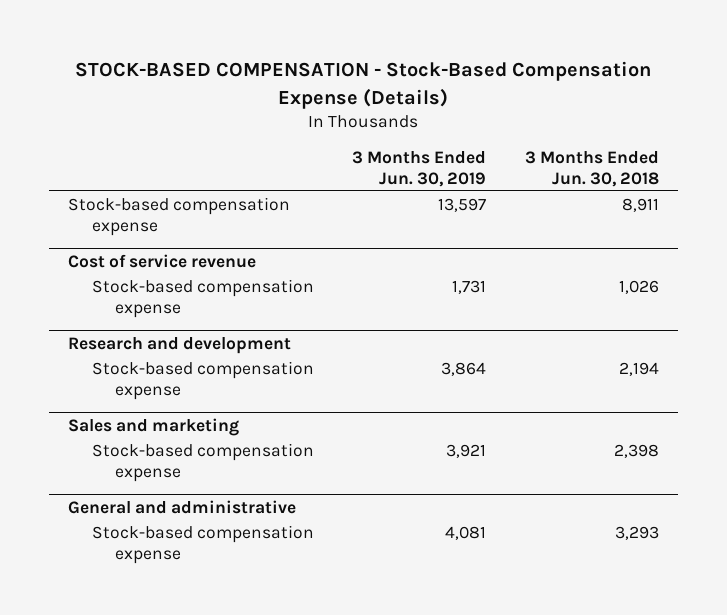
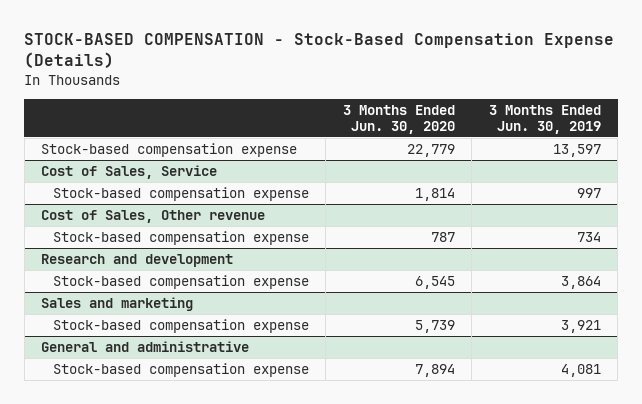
- | 3 Months Ended Jun. 30, 2019 | 3 Months Ended Jun. 30, 2018
+ | 3 Months Ended Jun. 30, 2020 | 3 Months Ended Jun. 30, 2019
- Cost of service revenue
- Stock-based compensation expense | 1,731 | 1,026
+ Cost of Sales, Service
+ Stock-based compensation expense | 1,814 | 997
+ Cost of Sales, Other revenue
+ Stock-based compensation expense | 787 | 734

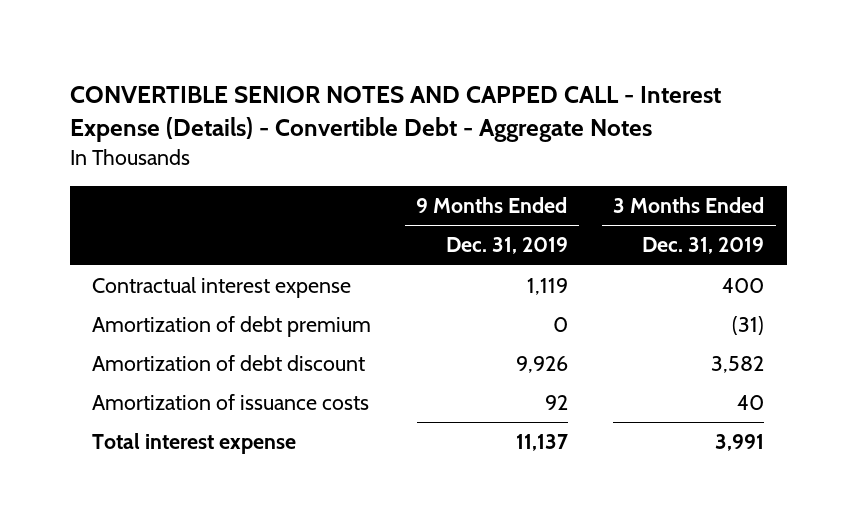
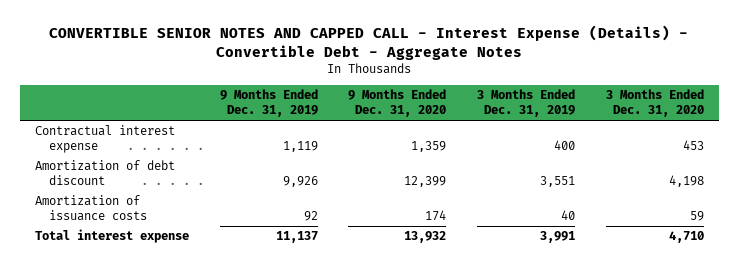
- | 9 Months Ended Dec. 31, 2019 | 3 Months Ended Dec. 31, 2019
+ | 9 Months Ended Dec. 31, 2019 | 9 Months Ended Dec. 31, 2020 | 3 Months Ended Dec. 31, 2019 | 3 Months Ended Dec. 31, 2020
- Amortization of debt premium | 0 | (31)
- Amortization of debt discount | 9,926 | 3,582
+ Amortization of debt discount | 9,926 | 12,399 | 3,551 | 4,198

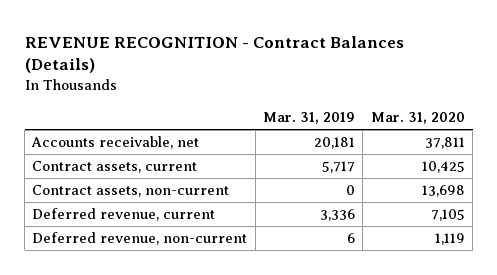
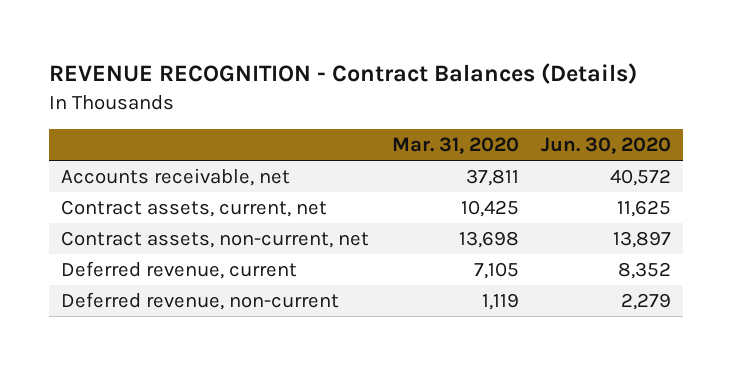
- | Mar. 31, 2019 | Mar. 31, 2020
+ | Mar. 31, 2020 | Jun. 30, 2020
- Contract assets, current | 5,717 | 10,425
- Contract assets, non-current | 0 | 13,698
+ Contract assets, current, net | 10,425 | 11,625
+ Contract assets, non-current, net | 13,698 | 13,897

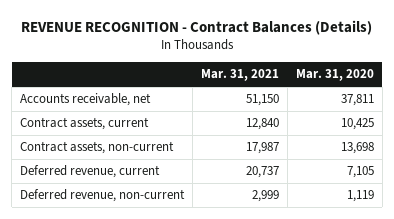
- | Mar. 31, 2020 | Jun. 30, 2020
+ | Mar. 31, 2021 | Mar. 31, 2020
- Contract assets, current, net | 10,425 | 11,625
- Contract assets, non-current, net | 13,698 | 13,897
+ Contract assets, current | 12,840 | 10,425
+ Contract assets, non-current | 17,987 | 13,698

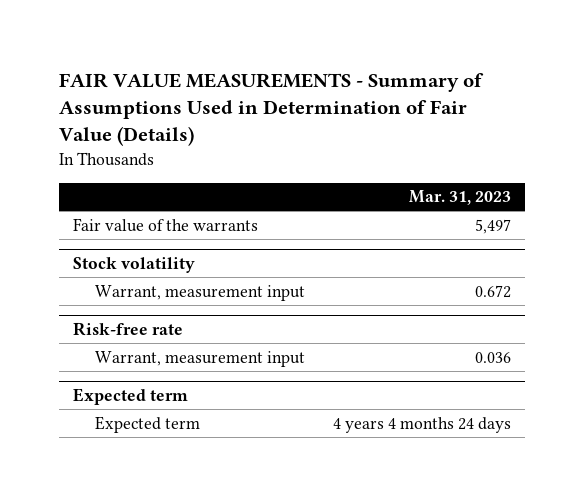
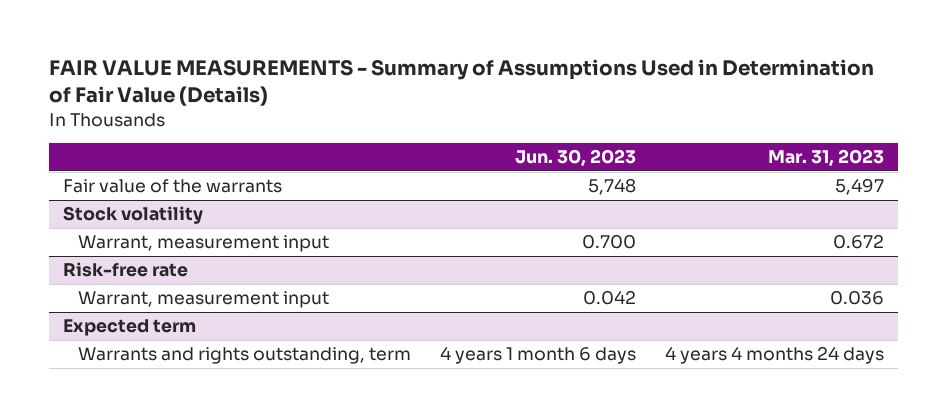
- | Mar. 31, 2023
+ | Jun. 30, 2023 | Mar. 31, 2023
@ Expected term
- Expected term | 4 years 4 months 24 days
+ Warrants and rights outstanding, term | 4 years 1 month 6 days | 4 years 4 months 24 days

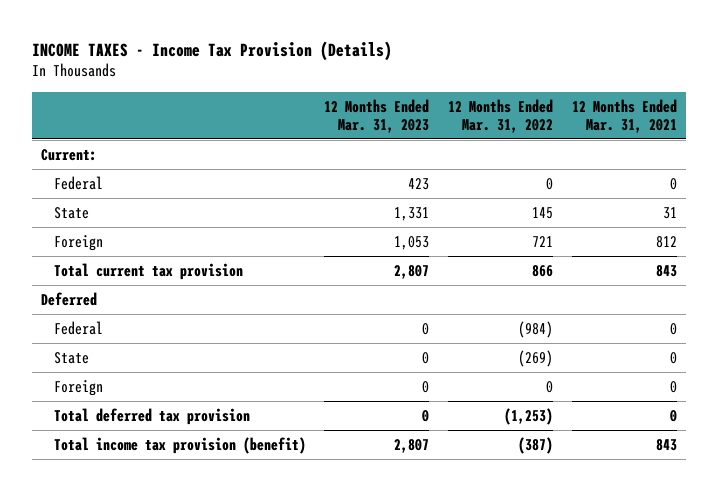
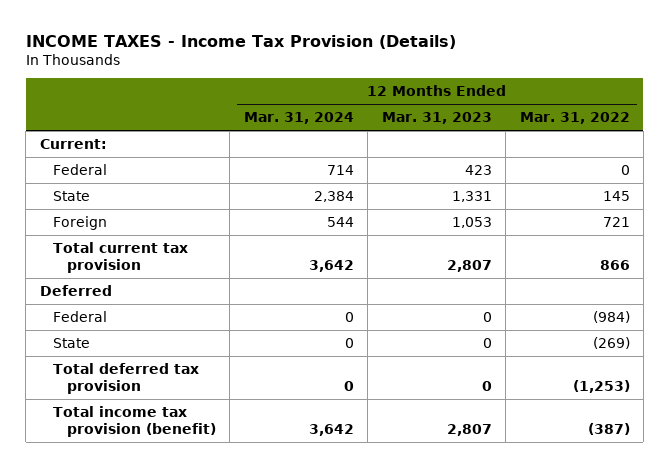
- | 12 Months Ended Mar. 31, 2023 | 12 Months Ended Mar. 31, 2022 | 12 Months Ended Mar. 31, 2021
+ | 12 Months Ended Mar. 31, 2024 | 12 Months Ended Mar. 31, 2023 | 12 Months Ended Mar. 31, 2022
- Foreign | 0 | 0 | 0

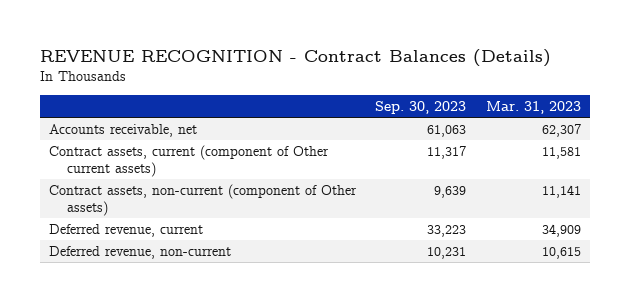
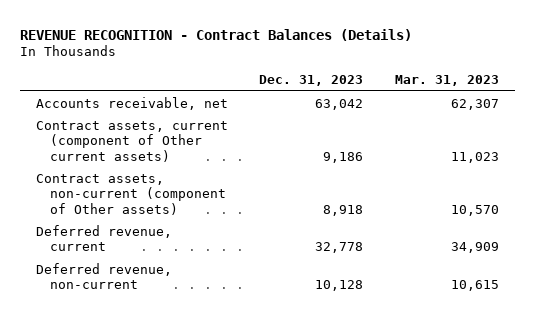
- | Sep. 30, 2023 | Mar. 31, 2023
+ | Dec. 31, 2023 | Mar. 31, 2023
- Contract assets, current (component of Other current assets) | 11,317 | 11,581
- Contract assets, non-current (component of Other assets) | 9,639 | 11,141
+ Contract assets, current (component of Other current assets) | 9,186 | 11,023
+ Contract assets, non-current (component of Other assets) | 8,918 | 10,570

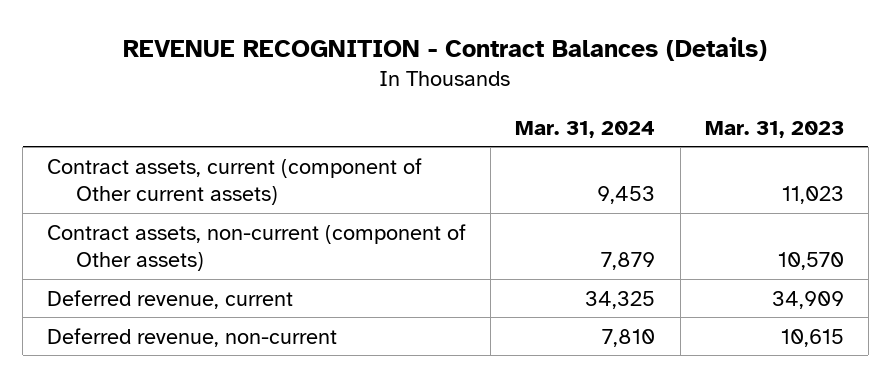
- | Dec. 31, 2023 | Mar. 31, 2023
+ | Mar. 31, 2024 | Mar. 31, 2023
- Accounts receivable, net | 63,042 | 62,307

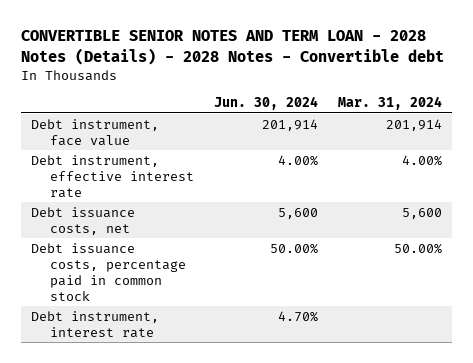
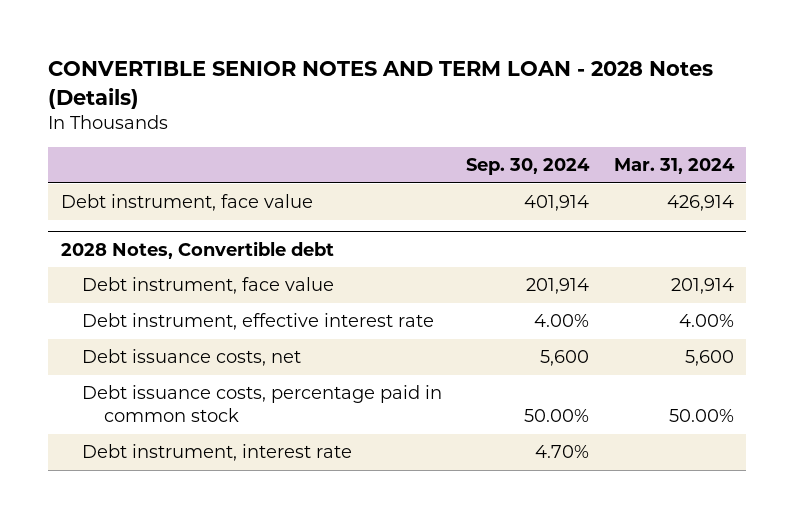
- CONVERTIBLE SENIOR NOTES AND TERM LOAN - 2028 Notes (Details) - 2028 Notes - Convertible debt
+ CONVERTIBLE SENIOR NOTES AND TERM LOAN - 2028 Notes (Details)
- | Jun. 30, 2024 | Mar. 31, 2024
+ | Sep. 30, 2024 | Mar. 31, 2024
+ Debt instrument, face value | 401,914 | 426,914
+ 2028 Notes, Convertible debt

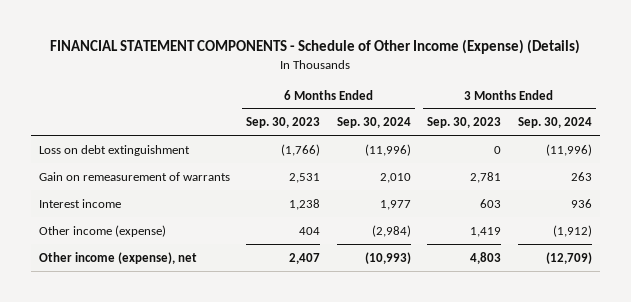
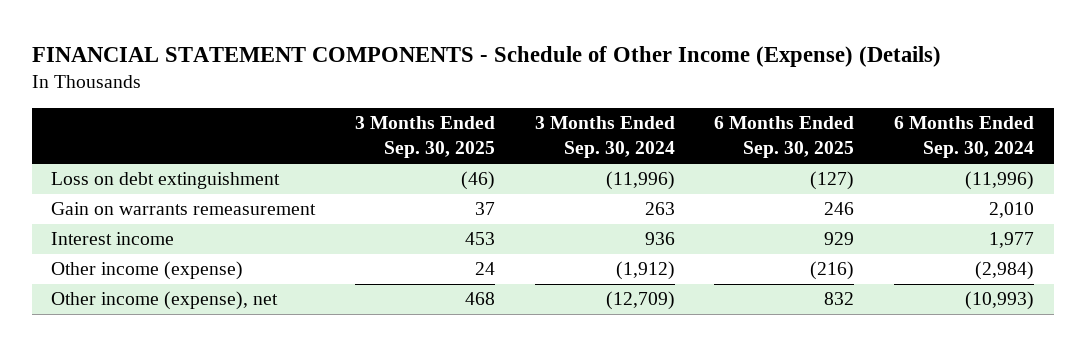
- | 6 Months Ended Sep. 30, 2023 | 6 Months Ended Sep. 30, 2024 | 3 Months Ended Sep. 30, 2023 | 3 Months Ended Sep. 30, 2024
+ | 3 Months Ended Sep. 30, 2025 | 3 Months Ended Sep. 30, 2024 | 6 Months Ended Sep. 30, 2025 | 6 Months Ended Sep. 30, 2024
- Gain on remeasurement of warrants | 2,531 | 2,010 | 2,781 | 263
+ Gain on warrants remeasurement | 37 | 263 | 246 | 2,010

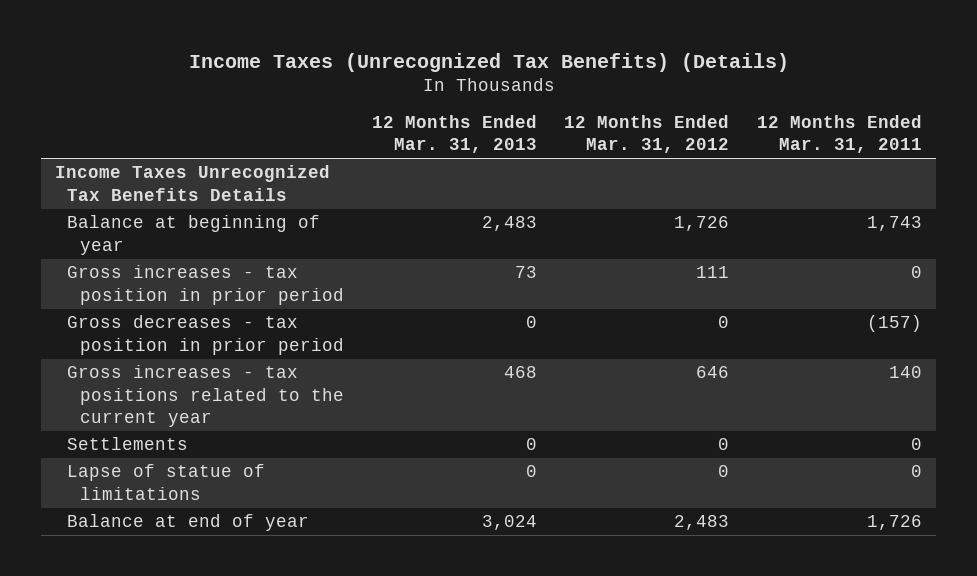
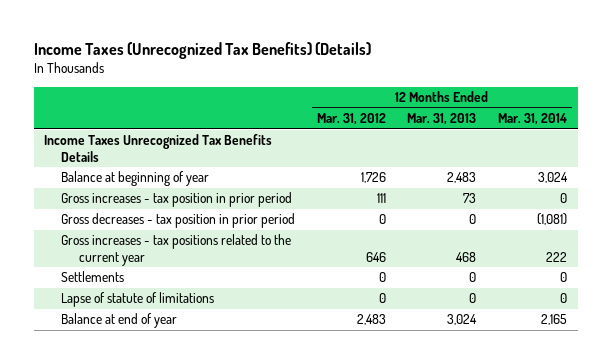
- | 12 Months Ended Mar. 31, 2013 | 12 Months Ended Mar. 31, 2012 | 12 Months Ended Mar. 31, 2011
+ | 12 Months Ended Mar. 31, 2012 | 12 Months Ended Mar. 31, 2013 | 12 Months Ended Mar. 31, 2014
- Lapse of statue of limitations | 0 | 0 | 0
+ Lapse of statute of limitations | 0 | 0 | 0

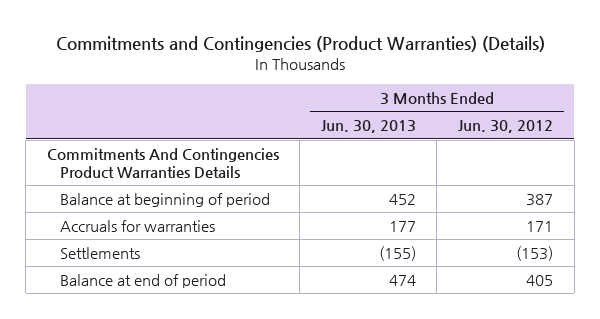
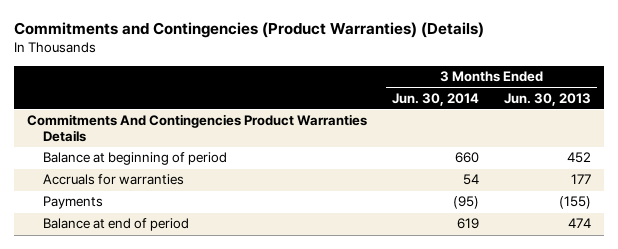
- | 3 Months Ended Jun. 30, 2013 | 3 Months Ended Jun. 30, 2012
+ | 3 Months Ended Jun. 30, 2014 | 3 Months Ended Jun. 30, 2013
- Settlements | (155) | (153)
+ Payments | (95) | (155)

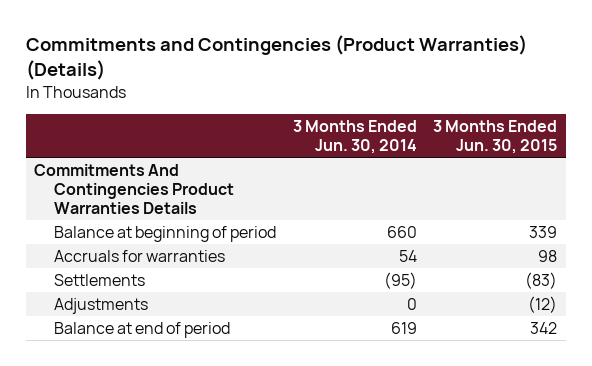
- | 3 Months Ended Jun. 30, 2014 | 3 Months Ended Jun. 30, 2013
+ | 3 Months Ended Jun. 30, 2014 | 3 Months Ended Jun. 30, 2015
- Payments | (95) | (155)
+ Settlements | (95) | (83)
+ Adjustments | 0 | (12)

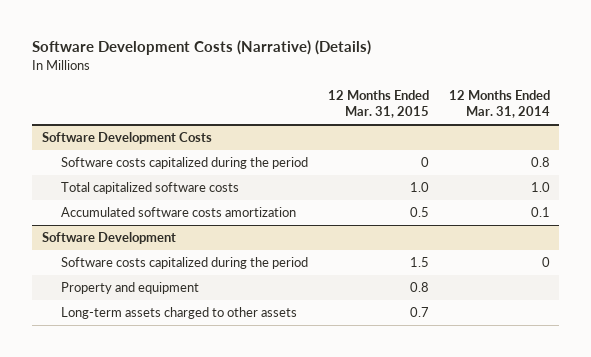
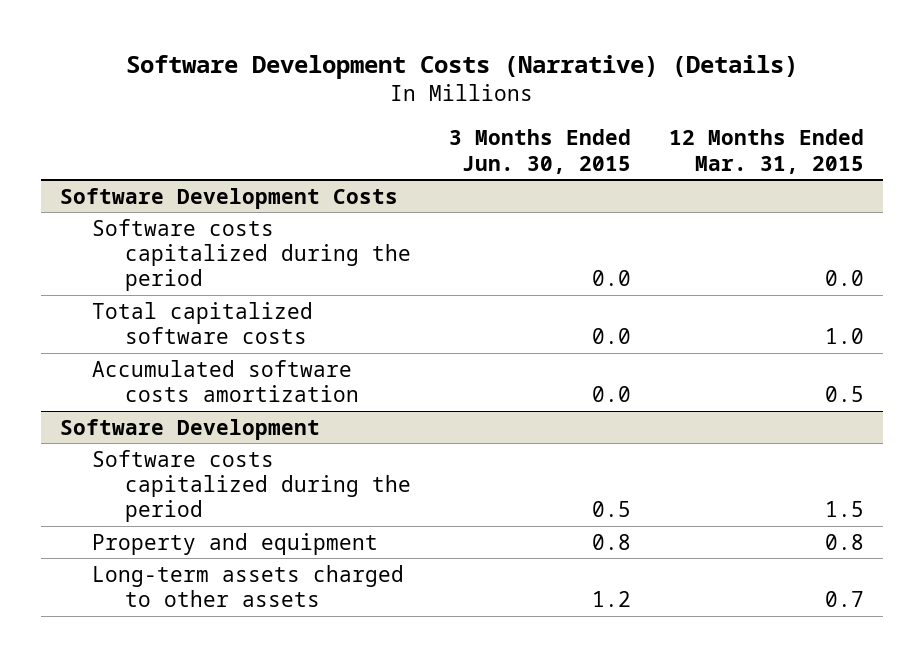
- | 12 Months Ended Mar. 31, 2015 | 12 Months Ended Mar. 31, 2014
+ | 3 Months Ended Jun. 30, 2015 | 12 Months Ended Mar. 31, 2015
@ Software Development Costs
- Software costs capitalized during the period | 0 | 0.8
+ Software costs capitalized during the period | 0.0 | 0.0

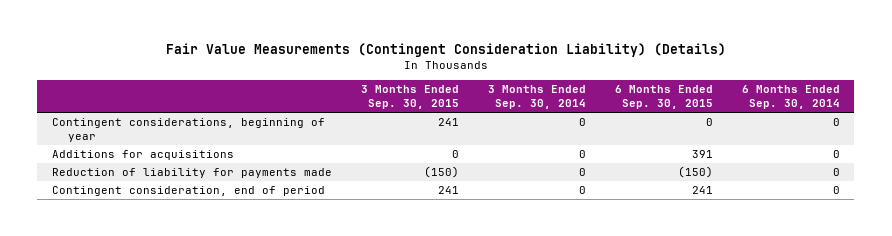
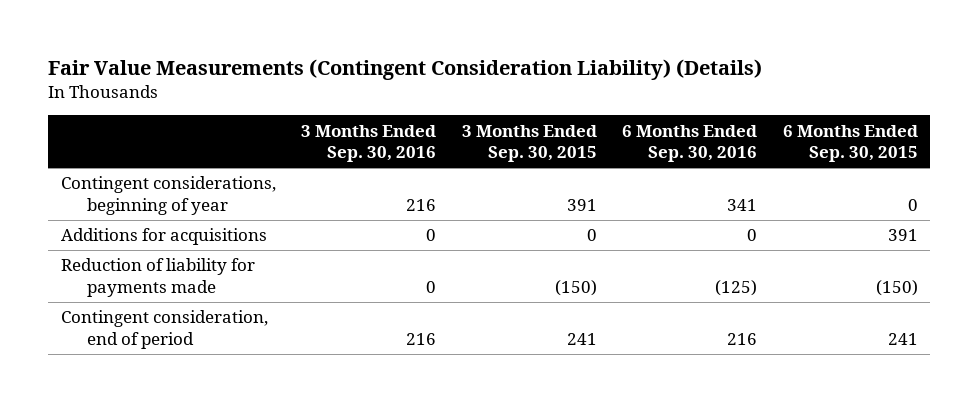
- | 3 Months Ended Sep. 30, 2015 | 3 Months Ended Sep. 30, 2014 | 6 Months Ended Sep. 30, 2015 | 6 Months Ended Sep. 30, 2014
+ | 3 Months Ended Sep. 30, 2016 | 3 Months Ended Sep. 30, 2015 | 6 Months Ended Sep. 30, 2016 | 6 Months Ended Sep. 30, 2015
- Contingent considerations, beginning of year | 241 | 0 | 0 | 0
+ Contingent considerations, beginning of year | 216 | 391 | 341 | 0

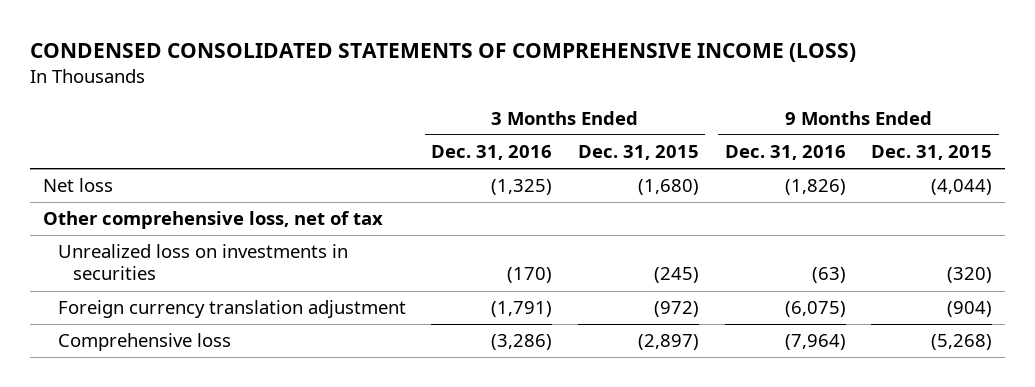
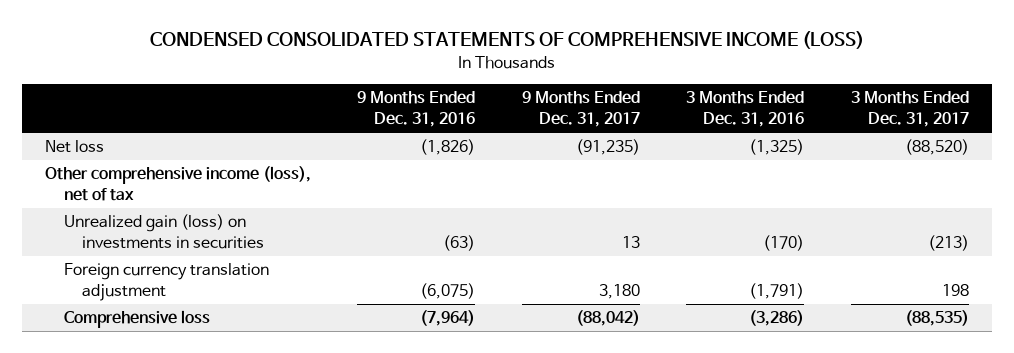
- | 3 Months Ended Dec. 31, 2016 | 3 Months Ended Dec. 31, 2015 | 9 Months Ended Dec. 31, 2016 | 9 Months Ended Dec. 31, 2015
+ | 9 Months Ended Dec. 31, 2016 | 9 Months Ended Dec. 31, 2017 | 3 Months Ended Dec. 31, 2016 | 3 Months Ended Dec. 31, 2017
- Other comprehensive loss, net of tax
- Unrealized loss on investments in securities | (170) | (245) | (63) | (320)
+ Other comprehensive income (loss), net of tax
+ Unrealized gain (loss) on investments in securities | (63) | 13 | (170) | (213)

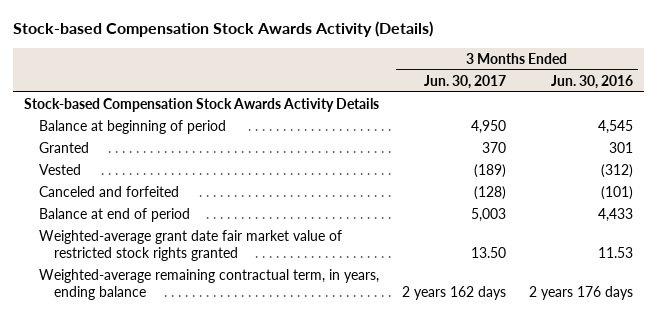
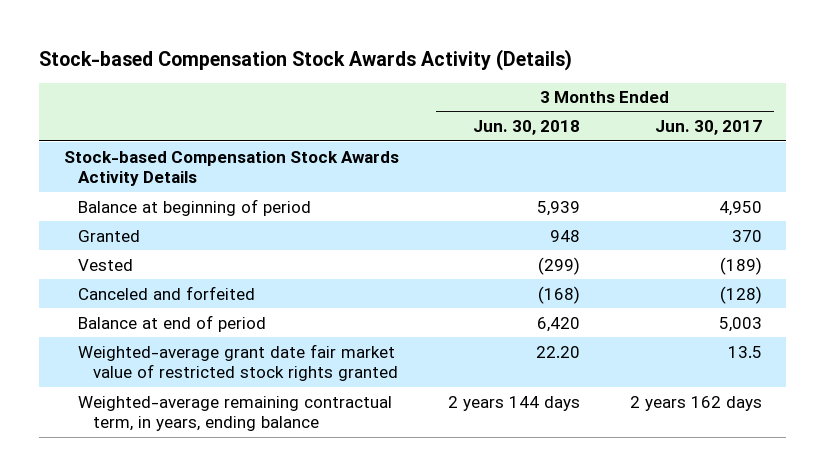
- | 3 Months Ended Jun. 30, 2017 | 3 Months Ended Jun. 30, 2016
+ | 3 Months Ended Jun. 30, 2018 | 3 Months Ended Jun. 30, 2017
- Weighted-average grant date fair market value of restricted stock rights granted | 13.50 | 11.53
+ Weighted-average grant date fair market value of restricted stock rights granted | 22.20 | 13.5

